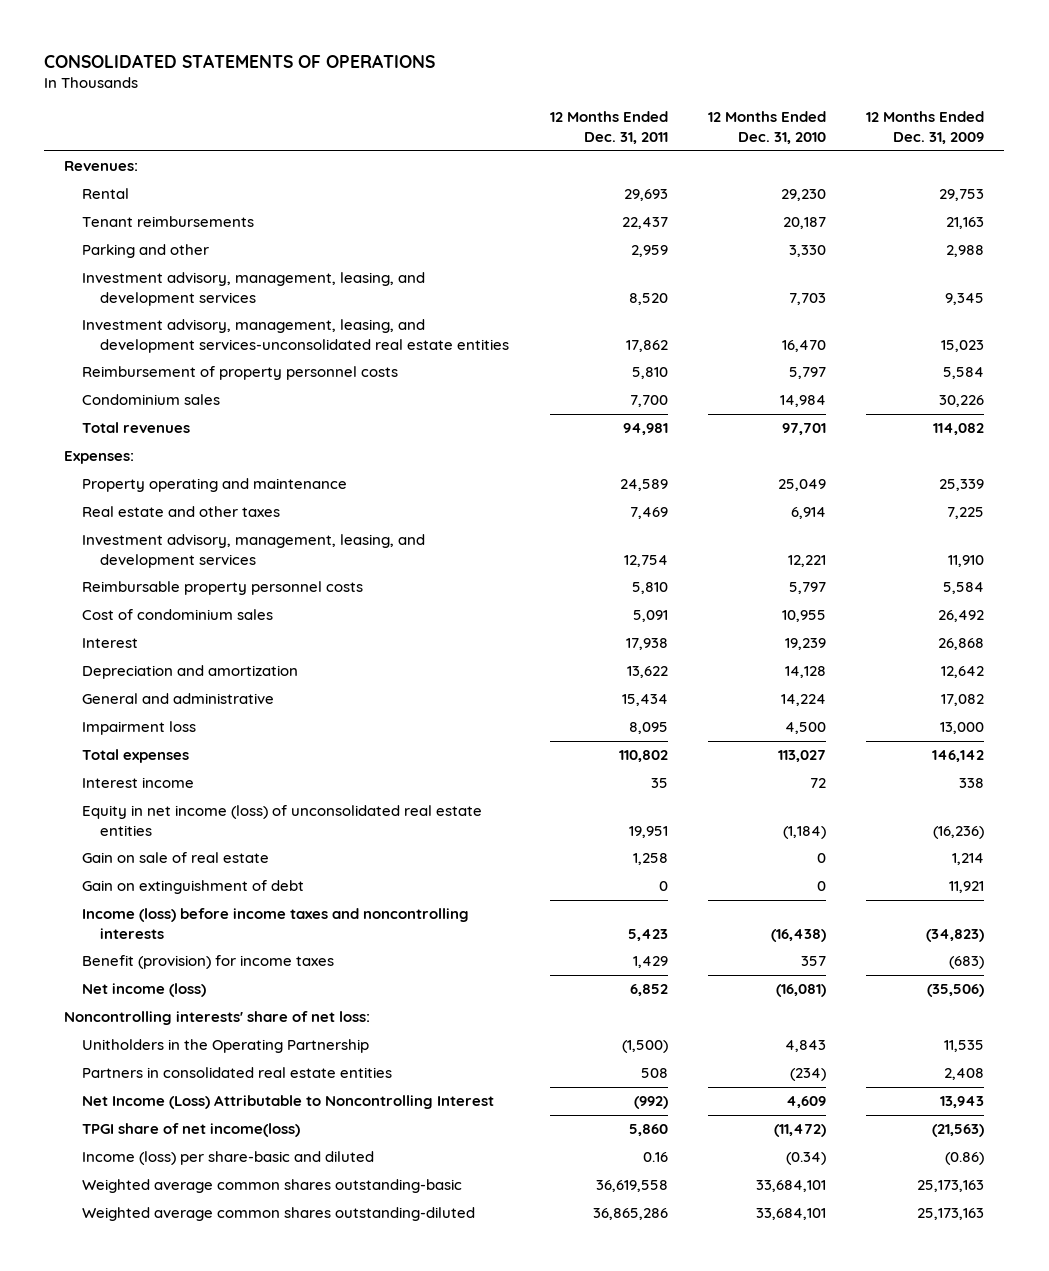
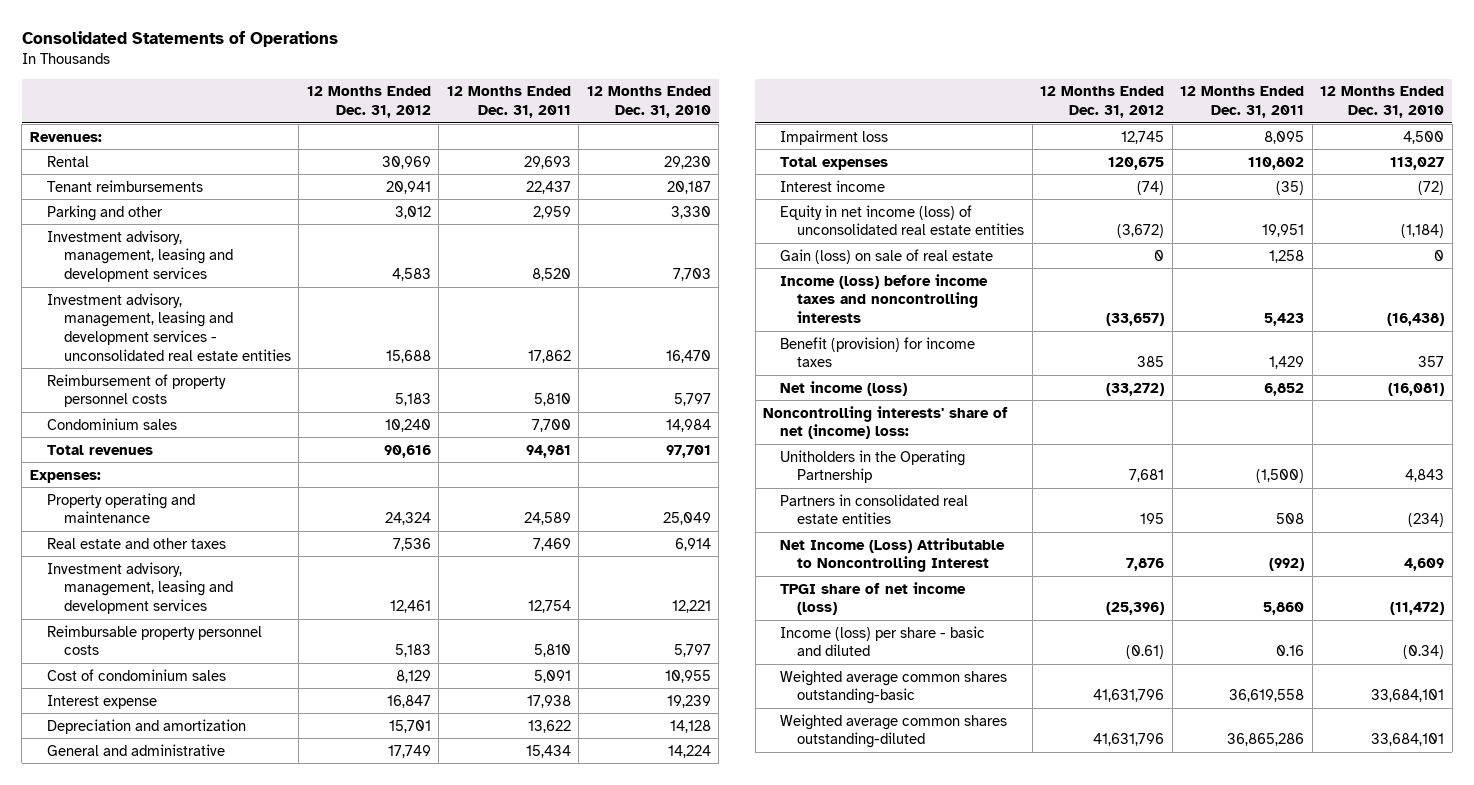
- CONSOLIDATED STATEMENTS OF OPERATIONS
+ Consolidated Statements of Operations
- | 12 Months Ended Dec. 31, 2011 | 12 Months Ended Dec. 31, 2010 | 12 Months Ended Dec. 31, 2009
+ | 12 Months Ended Dec. 31, 2012 | 12 Months Ended Dec. 31, 2011 | 12 Months Ended Dec. 31, 2010
- Investment advisory, management, leasing, and development services | 8,520 | 7,703 | 9,345
- Investment advisory, management, leasing, and development services-unconsolidated real estate entities | 17,862 | 16,470 | 15,023
+ Investment advisory, management, leasing and development services | 4,583 | 8,520 | 7,703
+ Investment advisory, management, leasing and development services - unconsolidated real estate entities | 15,688 | 17,862 | 16,470
- Investment advisory, management, leasing, and development services | 12,754 | 12,221 | 11,910
+ Investment advisory, management, leasing and development services | 12,461 | 12,754 | 12,221
- Interest | 17,938 | 19,239 | 26,868
+ Interest expense | 16,847 | 17,938 | 19,239
- Interest income | 35 | 72 | 338
+ Interest income | (74) | (35) | (72)
- Gain on sale of real estate | 1,258 | 0 | 1,214
- Gain on extinguishment of debt | 0 | 0 | 11,921
+ Gain (loss) on sale of real estate | 0 | 1,258 | 0
- Noncontrolling interests' share of net loss:
+ Noncontrolling interests' share of net (income) loss:
- TPGI share of net income(loss) | 5,860 | (11,472) | (21,563)
- Income (loss) per share-basic and diluted | 0.16 | (0.34) | (0.86)
+ TPGI share of net income (loss) | (25,396) | 5,860 | (11,472)
+ Income (loss) per share - basic and diluted | (0.61) | 0.16 | (0.34)

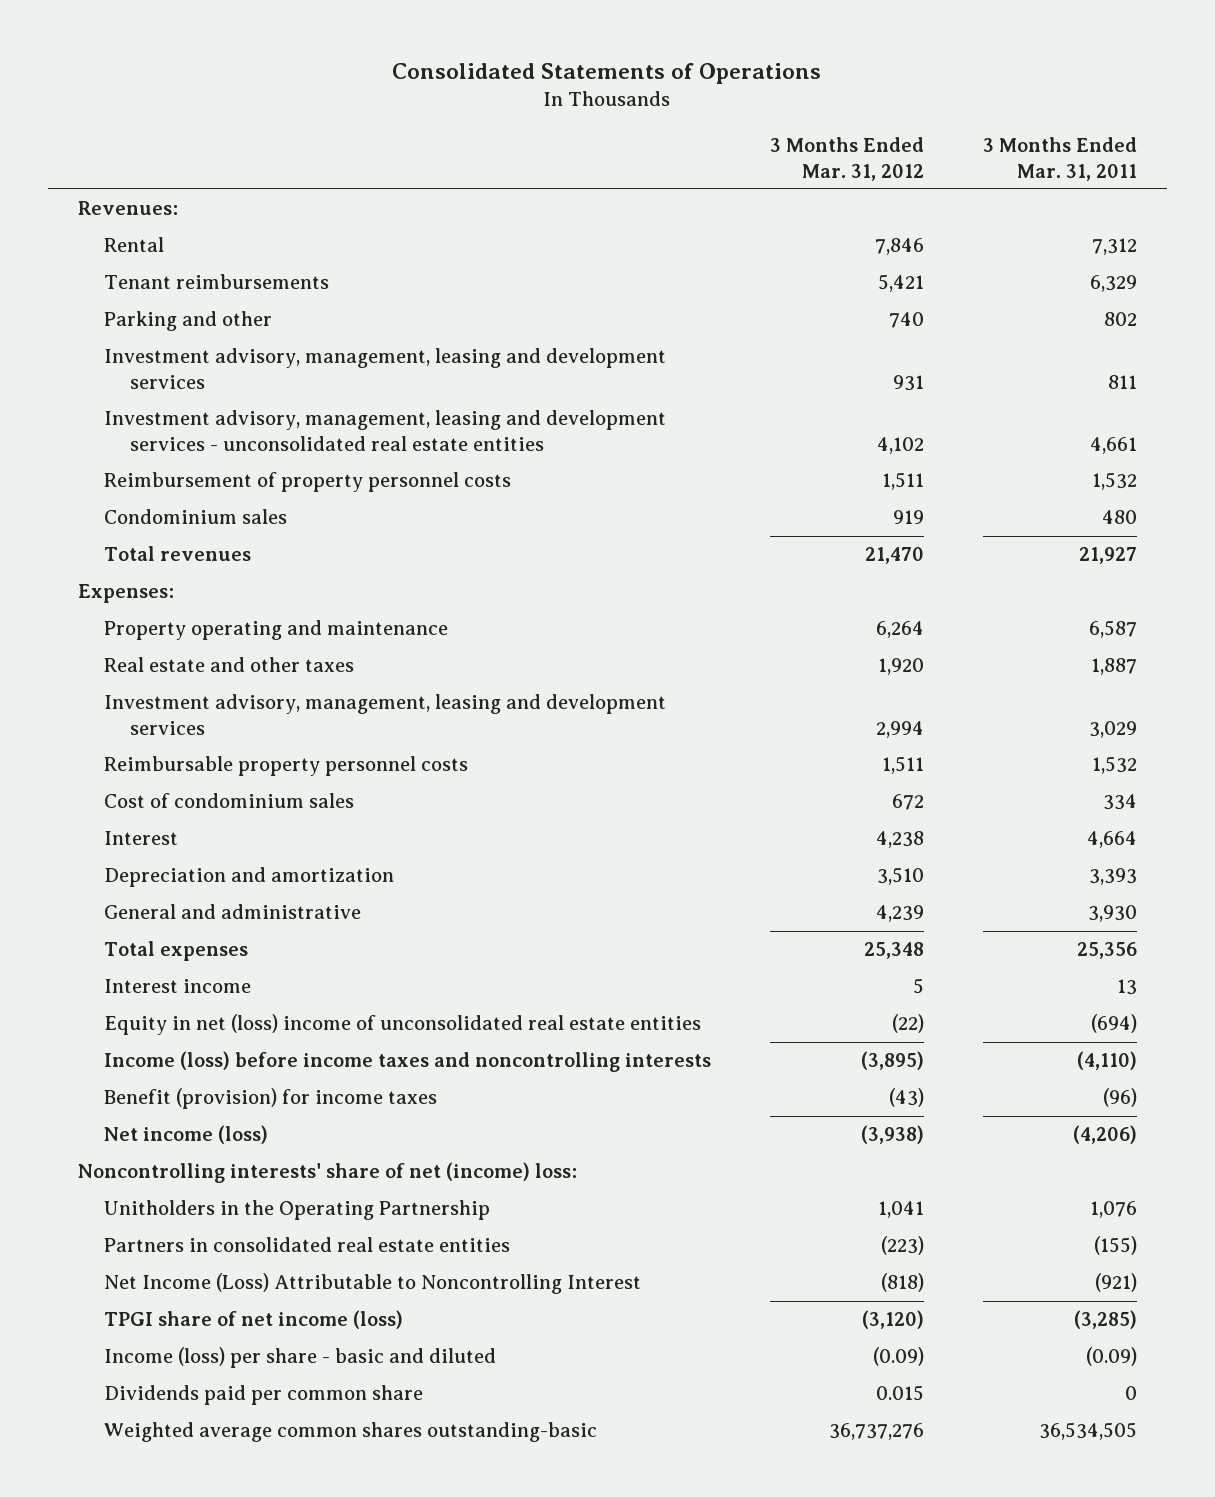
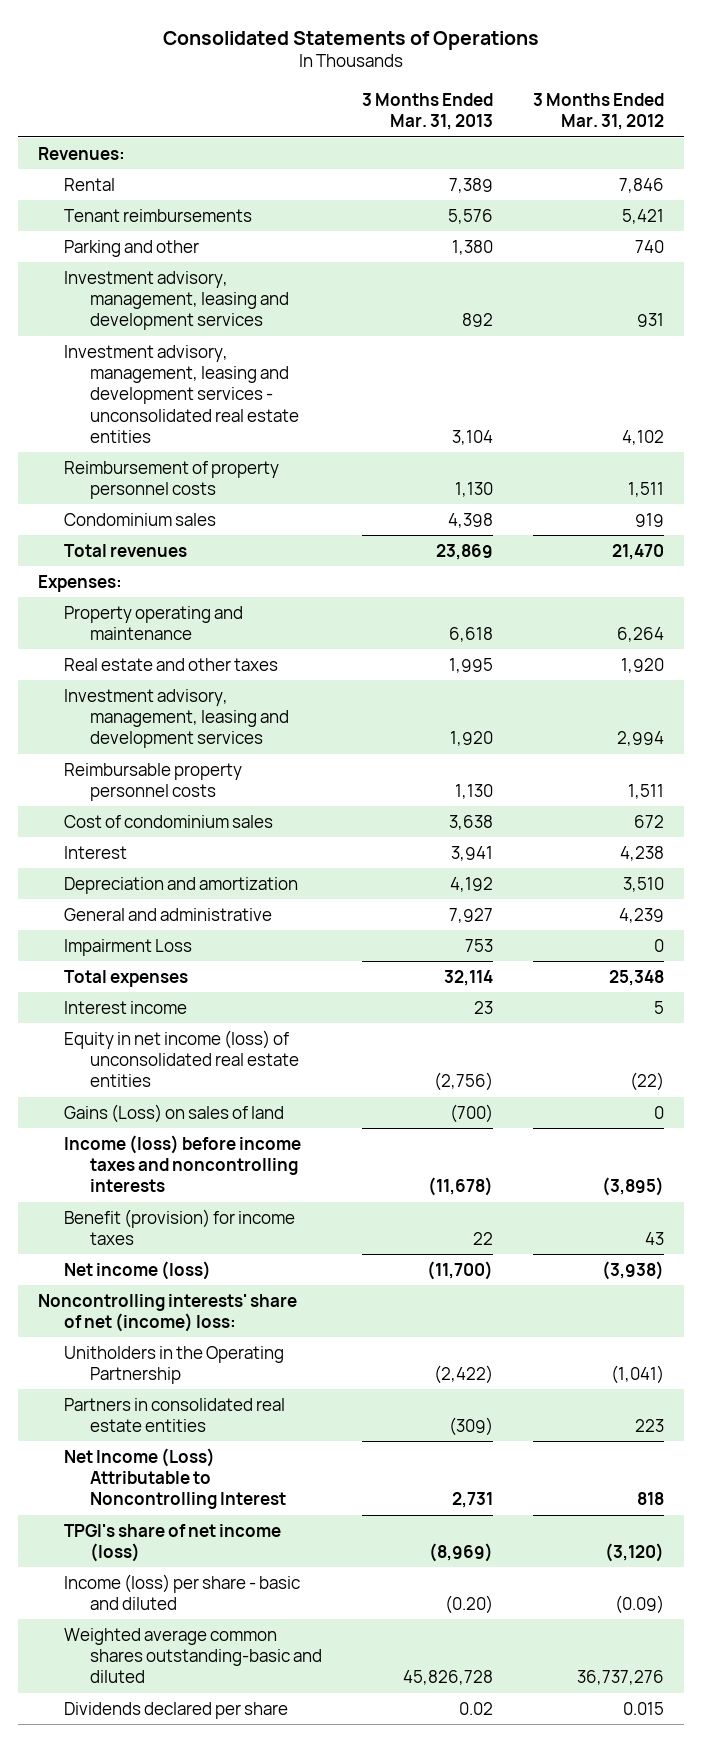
- | 3 Months Ended Mar. 31, 2012 | 3 Months Ended Mar. 31, 2011
+ | 3 Months Ended Mar. 31, 2013 | 3 Months Ended Mar. 31, 2012
+ Impairment Loss | 753 | 0
- Equity in net (loss) income of unconsolidated real estate entities | (22) | (694)
+ Equity in net income (loss) of unconsolidated real estate entities | (2,756) | (22)
+ Gains (Loss) on sales of land | (700) | 0
- Benefit (provision) for income taxes | (43) | (96)
+ Benefit (provision) for income taxes | 22 | 43
- Unitholders in the Operating Partnership | 1,041 | 1,076
- Partners in consolidated real estate entities | (223) | (155)
- Net Income (Loss) Attributable to Noncontrolling Interest | (818) | (921)
- TPGI share of net income (loss) | (3,120) | (3,285)
+ Unitholders in the Operating Partnership | (2,422) | (1,041)
+ Partners in consolidated real estate entities | (309) | 223
+ Net Income (Loss) Attributable to Noncontrolling Interest | 2,731 | 818
+ TPGI's share of net income (loss) | (8,969) | (3,120)
- Dividends paid per common share | 0.015 | 0
- Weighted average common shares outstanding-basic | 36,737,276 | 36,534,505
+ Weighted average common shares outstanding-basic and diluted | 45,826,728 | 36,737,276
+ Dividends declared per share | 0.02 | 0.015

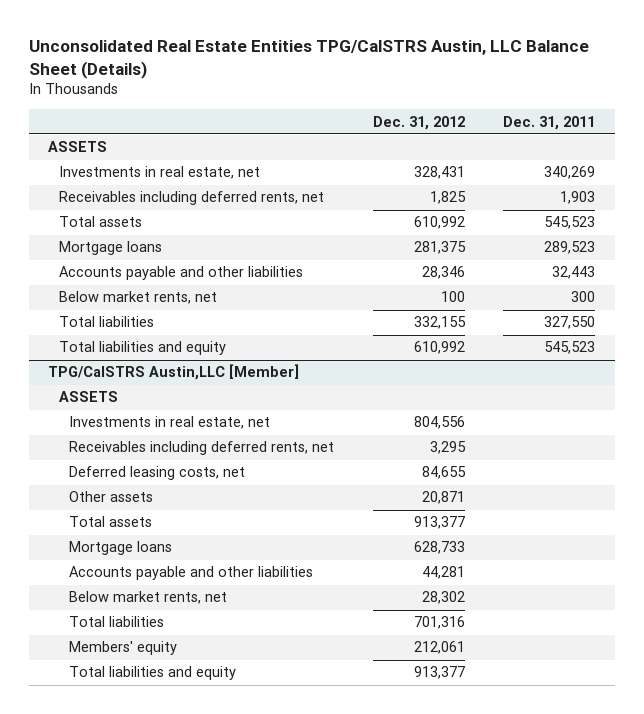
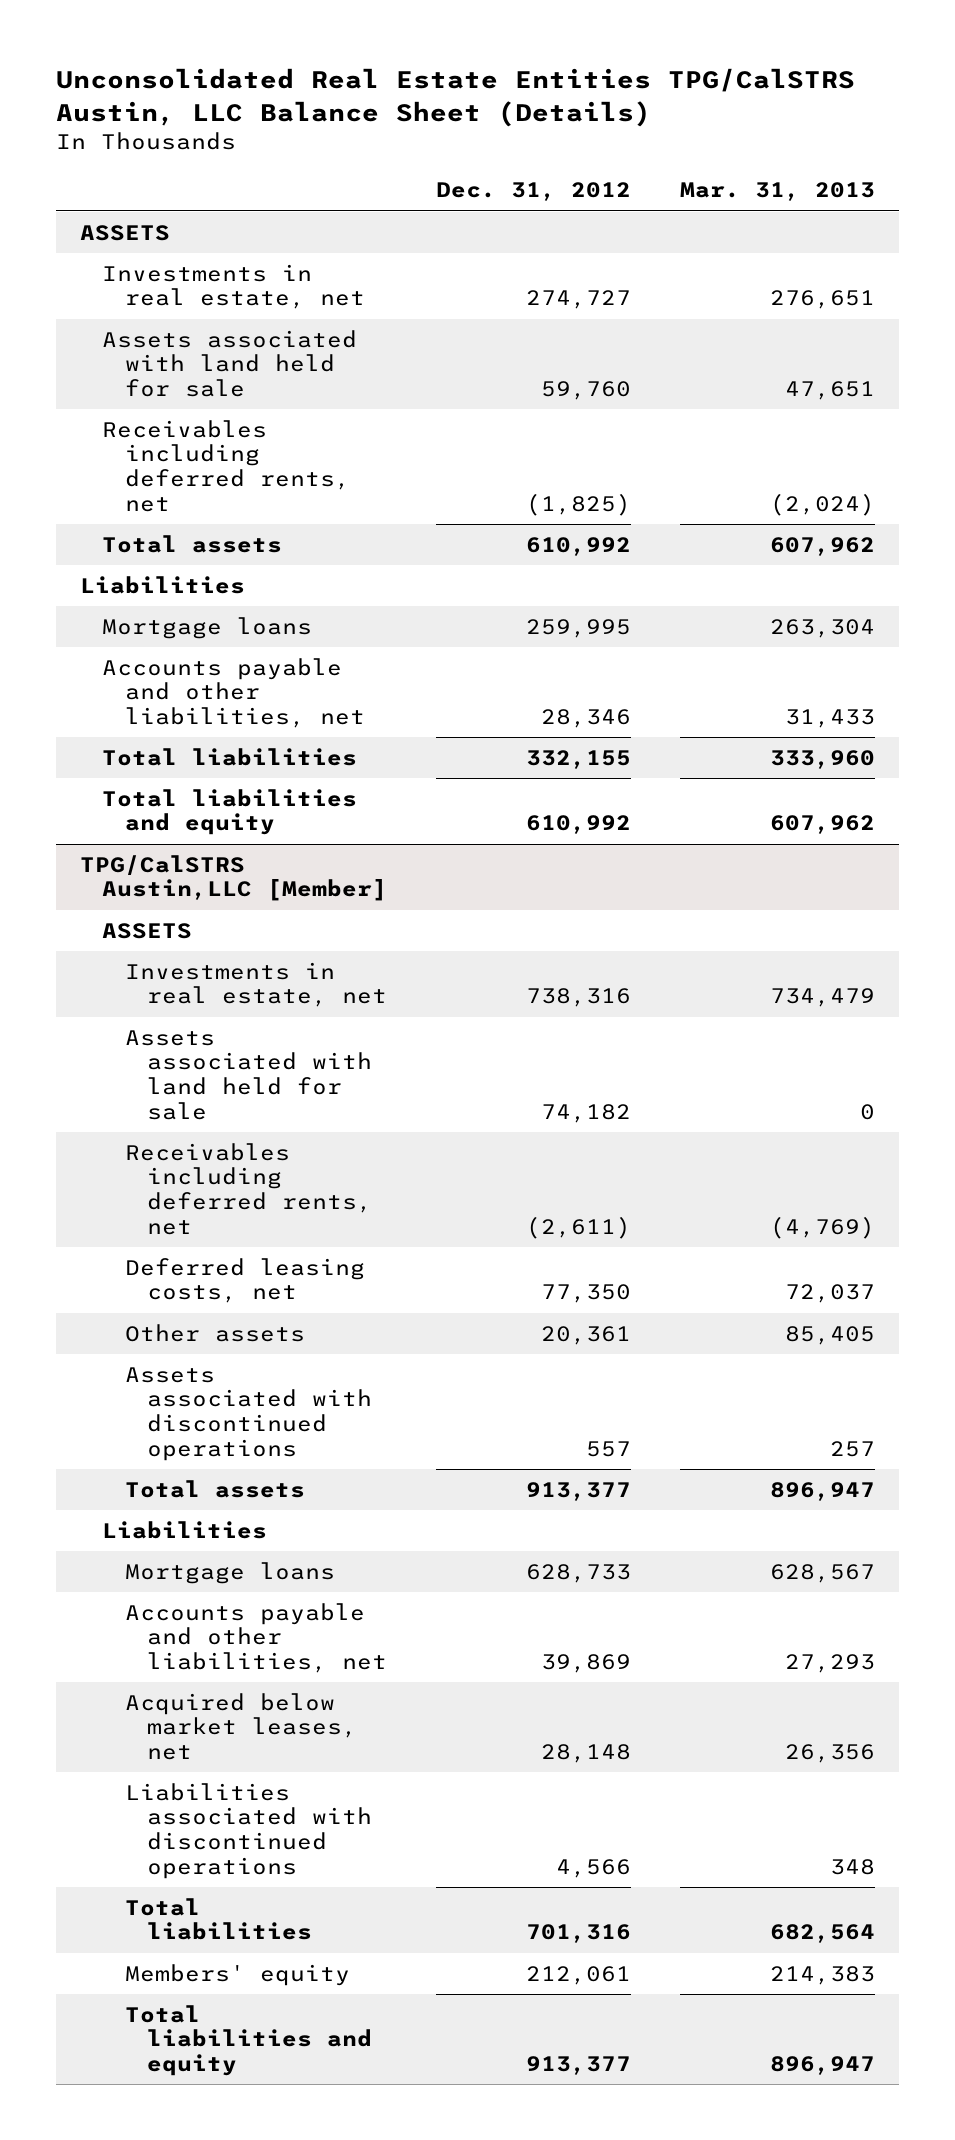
- | Dec. 31, 2012 | Dec. 31, 2011
+ | Dec. 31, 2012 | Mar. 31, 2013
- Investments in real estate, net | 328,431 | 340,269
- Receivables including deferred rents, net | 1,825 | 1,903
+ Investments in real estate, net | 274,727 | 276,651
+ Assets associated with land held for sale | 59,760 | 47,651
+ Receivables including deferred rents, net | (1,825) | (2,024)
- Mortgage loans | 281,375 | 289,523
- Accounts payable and other liabilities | 28,346 | 32,443
- Below market rents, net | 100 | 300
+ Liabilities
+ Mortgage loans | 259,995 | 263,304
+ Accounts payable and other liabilities, net | 28,346 | 31,433
@ TPG/CalSTRS Austin,LLC [Member]
- Investments in real estate, net | 804,556 |
- Receivables including deferred rents, net | 3,295 |
- Deferred leasing costs, net | 84,655 |
- Other assets | 20,871 |
+ Investments in real estate, net | 738,316 | 734,479
+ Assets associated with land held for sale | 74,182 | 0
+ Receivables including deferred rents, net | (2,611) | (4,769)
+ Deferred leasing costs, net | 77,350 | 72,037
+ Other assets | 20,361 | 85,405
+ Assets associated with discontinued operations | 557 | 257
+ Liabilities
- Accounts payable and other liabilities | 44,281 |
- Below market rents, net | 28,302 |
+ Accounts payable and other liabilities, net | 39,869 | 27,293
+ Acquired below market leases, net | 28,148 | 26,356
+ Liabilities associated with discontinued operations | 4,566 | 348

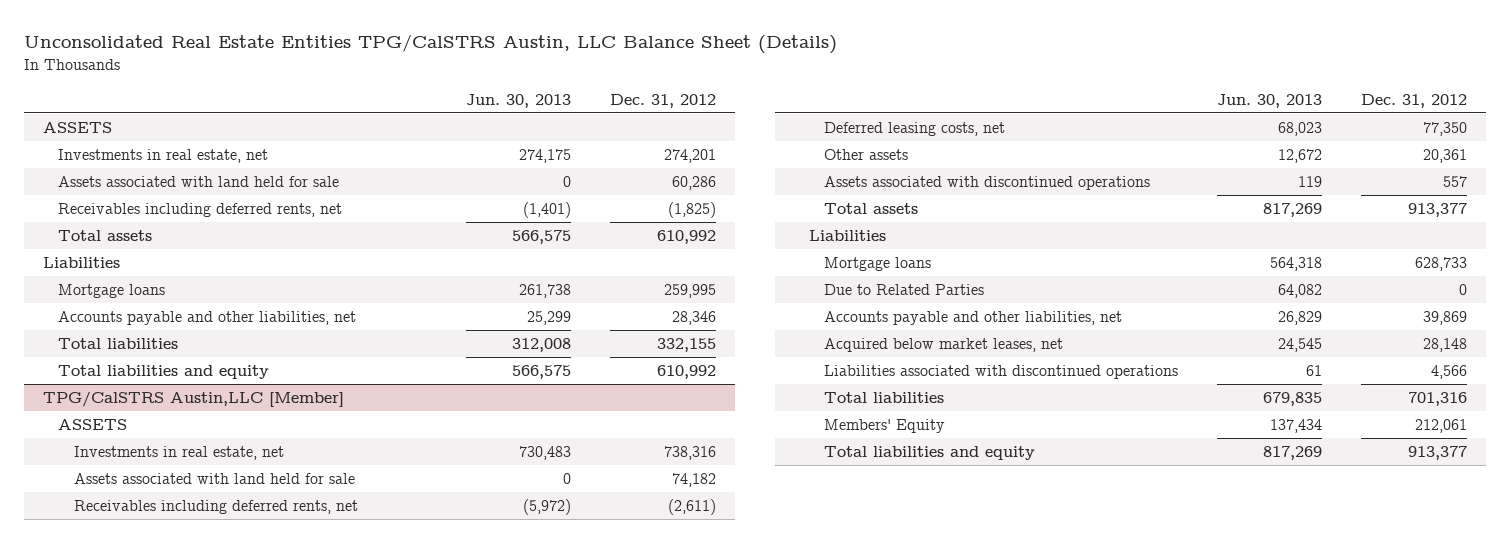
- | Dec. 31, 2012 | Mar. 31, 2013
+ | Jun. 30, 2013 | Dec. 31, 2012
- Investments in real estate, net | 274,727 | 276,651
- Assets associated with land held for sale | 59,760 | 47,651
+ Investments in real estate, net | 274,175 | 274,201
+ Assets associated with land held for sale | 0 | 60,286
@ TPG/CalSTRS Austin,LLC [Member]
+ Due to Related Parties | 64,082 | 0
- Members' equity | 212,061 | 214,383
+ Members' Equity | 137,434 | 212,061

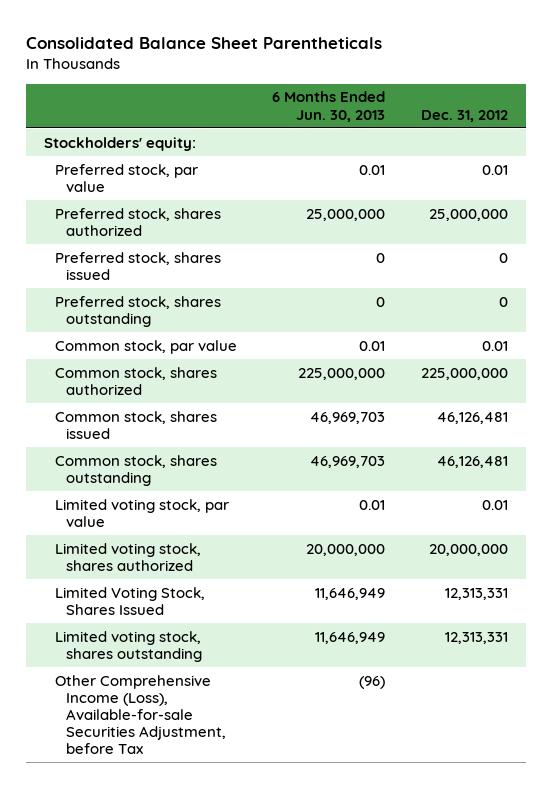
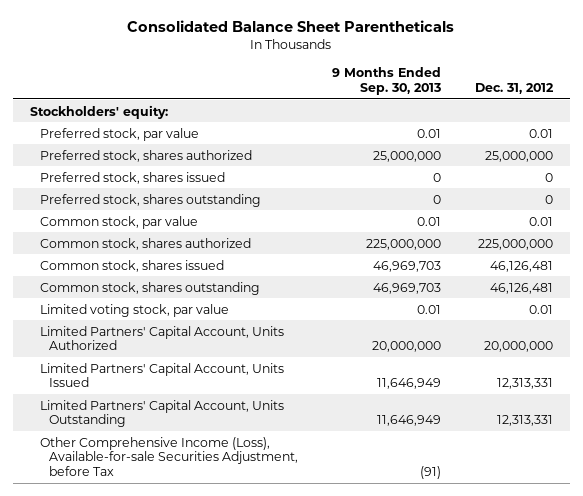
- | 6 Months Ended Jun. 30, 2013 | Dec. 31, 2012
+ | 9 Months Ended Sep. 30, 2013 | Dec. 31, 2012
- Limited voting stock, shares authorized | 20,000,000 | 20,000,000
- Limited Voting Stock, Shares Issued | 11,646,949 | 12,313,331
- Limited voting stock, shares outstanding | 11,646,949 | 12,313,331
+ Limited Partners' Capital Account, Units Authorized | 20,000,000 | 20,000,000
+ Limited Partners' Capital Account, Units Issued | 11,646,949 | 12,313,331
+ Limited Partners' Capital Account, Units Outstanding | 11,646,949 | 12,313,331

